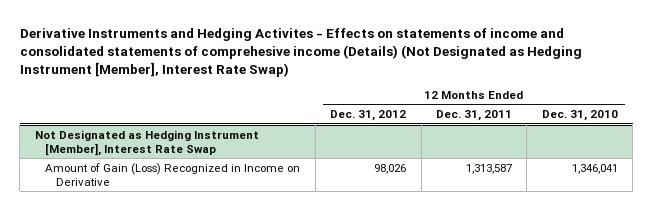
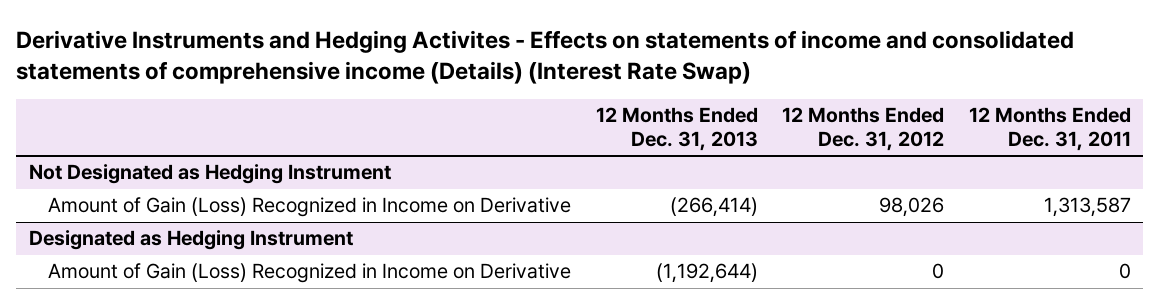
- Derivative Instruments and Hedging Activites - Effects on statements of income and consolidated statements of comprehesive income (Details) (Not Designated as Hedging Instrument [Member], Interest Rate Swap)
+ Derivative Instruments and Hedging Activites - Effects on statements of income and consolidated statements of comprehensive income (Details) (Interest Rate Swap)
- | 12 Months Ended Dec. 31, 2012 | 12 Months Ended Dec. 31, 2011 | 12 Months Ended Dec. 31, 2010
+ | 12 Months Ended Dec. 31, 2013 | 12 Months Ended Dec. 31, 2012 | 12 Months Ended Dec. 31, 2011
- Not Designated as Hedging Instrument [Member], Interest Rate Swap
+ Not Designated as Hedging Instrument
+ Designated as Hedging Instrument
+ Amount of Gain (Loss) Recognized in Income on Derivative | (1,192,644) | 0 | 0

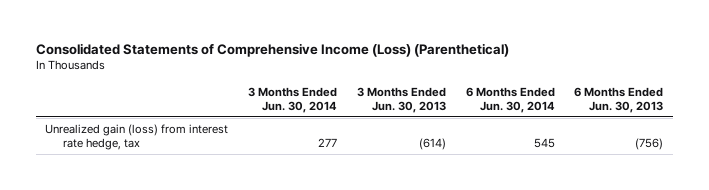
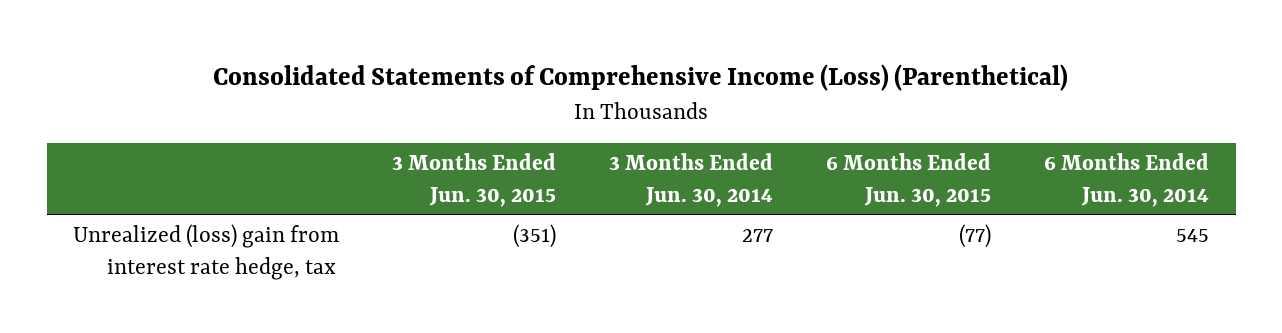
- | 3 Months Ended Jun. 30, 2014 | 3 Months Ended Jun. 30, 2013 | 6 Months Ended Jun. 30, 2014 | 6 Months Ended Jun. 30, 2013
+ | 3 Months Ended Jun. 30, 2015 | 3 Months Ended Jun. 30, 2014 | 6 Months Ended Jun. 30, 2015 | 6 Months Ended Jun. 30, 2014
- Unrealized gain (loss) from interest rate hedge, tax | 277 | (614) | 545 | (756)
+ Unrealized (loss) gain from interest rate hedge, tax | (351) | 277 | (77) | 545

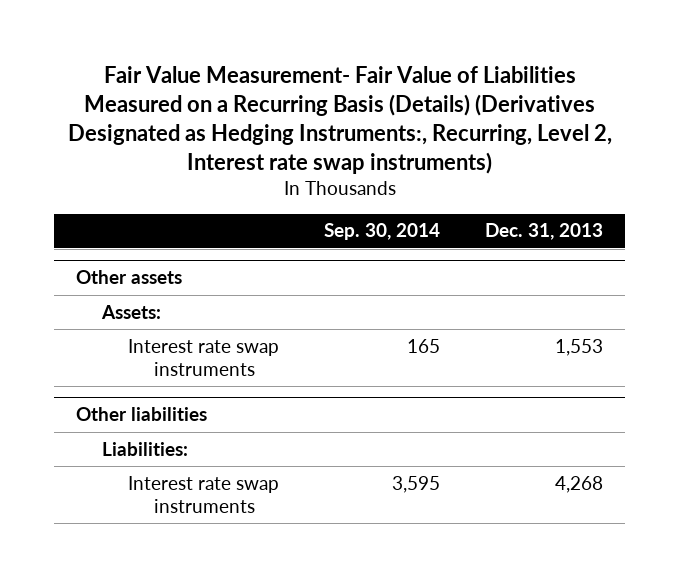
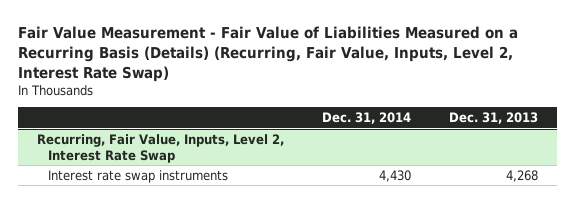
- Fair Value Measurement- Fair Value of Liabilities Measured on a Recurring Basis (Details) (Derivatives Designated as Hedging Instruments:, Recurring, Level 2, Interest rate swap instruments)
+ Fair Value Measurement - Fair Value of Liabilities Measured on a Recurring Basis (Details) (Recurring, Fair Value, Inputs, Level 2, Interest Rate Swap)
- | Sep. 30, 2014 | Dec. 31, 2013
+ | Dec. 31, 2014 | Dec. 31, 2013
- Other assets
- Assets:
- Interest rate swap instruments | 165 | 1,553
- Other liabilities
- Liabilities:
+ Recurring, Fair Value, Inputs, Level 2, Interest Rate Swap

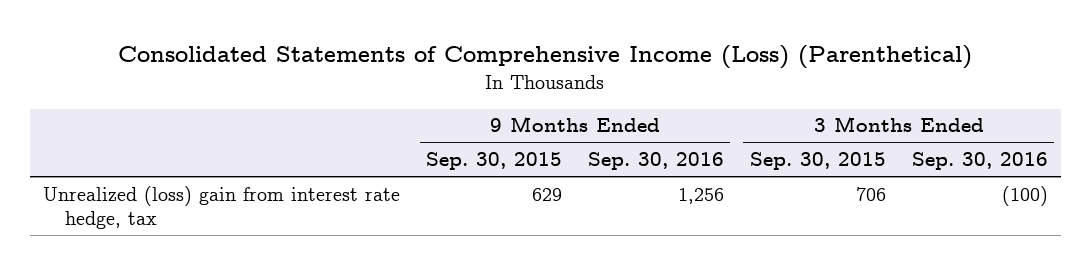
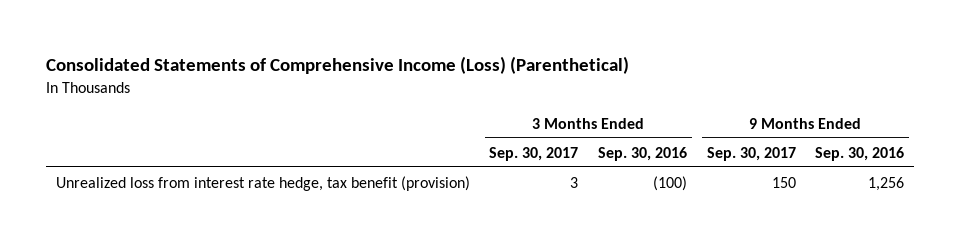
- | 9 Months Ended Sep. 30, 2015 | 9 Months Ended Sep. 30, 2016 | 3 Months Ended Sep. 30, 2015 | 3 Months Ended Sep. 30, 2016
+ | 3 Months Ended Sep. 30, 2017 | 3 Months Ended Sep. 30, 2016 | 9 Months Ended Sep. 30, 2017 | 9 Months Ended Sep. 30, 2016
- Unrealized (loss) gain from interest rate hedge, tax | 629 | 1,256 | 706 | (100)
+ Unrealized loss from interest rate hedge, tax benefit (provision) | 3 | (100) | 150 | 1,256

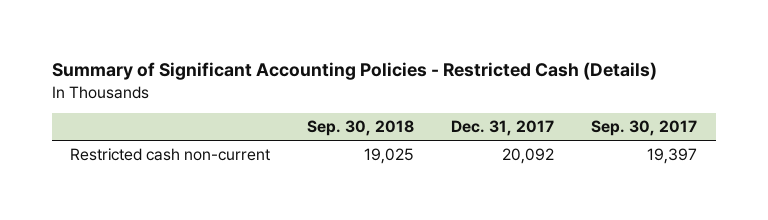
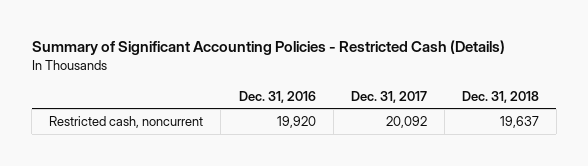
- | Sep. 30, 2018 | Dec. 31, 2017 | Sep. 30, 2017
+ | Dec. 31, 2016 | Dec. 31, 2017 | Dec. 31, 2018
- Restricted cash non-current | 19,025 | 20,092 | 19,397
+ Restricted cash, noncurrent | 19,920 | 20,092 | 19,637

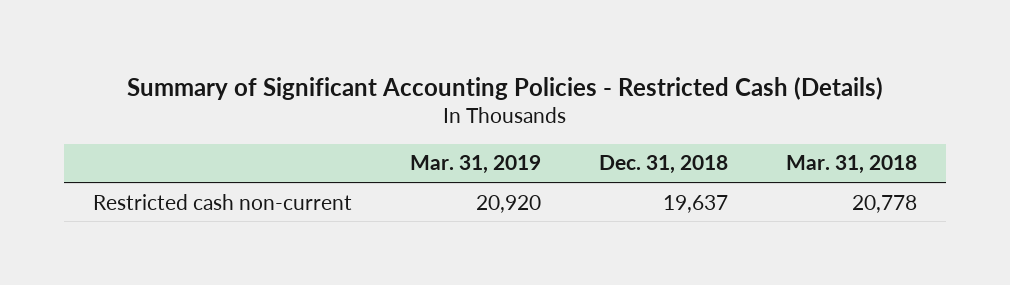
- | Dec. 31, 2016 | Dec. 31, 2017 | Dec. 31, 2018
+ | Mar. 31, 2019 | Dec. 31, 2018 | Mar. 31, 2018
- Restricted cash, noncurrent | 19,920 | 20,092 | 19,637
+ Restricted cash non-current | 20,920 | 19,637 | 20,778

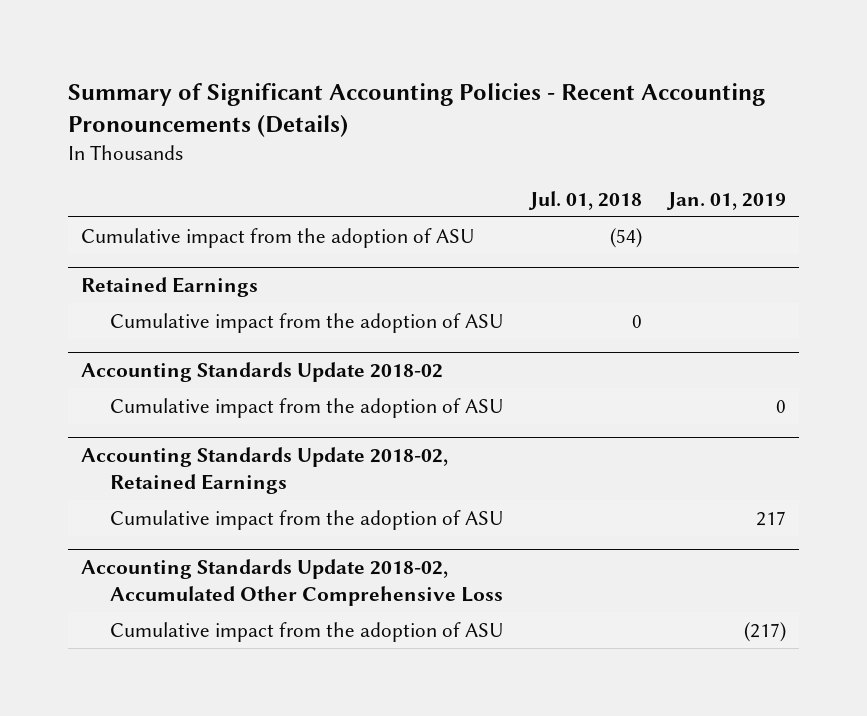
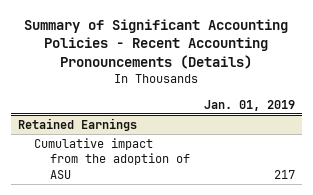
- | Jul. 01, 2018 | Jan. 01, 2019
+ | Jan. 01, 2019
- Cumulative impact from the adoption of ASU | (54) |
@ Retained Earnings
- Cumulative impact from the adoption of ASU | 0 |
- Accounting Standards Update 2018-02
- Cumulative impact from the adoption of ASU | | 0
- Accounting Standards Update 2018-02, Retained Earnings
- Accounting Standards Update 2018-02, Accumulated Other Comprehensive Loss
- Cumulative impact from the adoption of ASU | | (217)

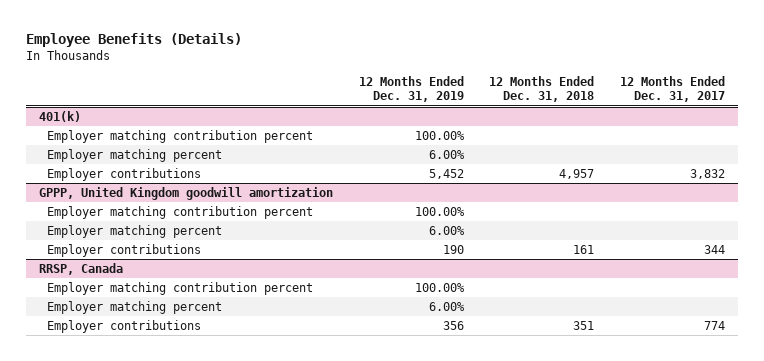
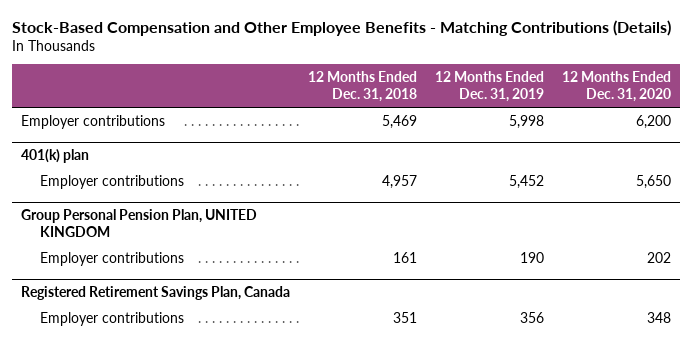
- Employee Benefits (Details)
+ Stock-Based Compensation and Other Employee Benefits - Matching Contributions (Details)
- | 12 Months Ended Dec. 31, 2019 | 12 Months Ended Dec. 31, 2018 | 12 Months Ended Dec. 31, 2017
+ | 12 Months Ended Dec. 31, 2018 | 12 Months Ended Dec. 31, 2019 | 12 Months Ended Dec. 31, 2020
- 401(k)
- Employer matching contribution percent | 100.00% | |
- Employer matching percent | 6.00% | |
+ Employer contributions | 5,469 | 5,998 | 6,200
+ 401(k) plan
- GPPP, United Kingdom goodwill amortization
- Employer matching contribution percent | 100.00% | |
- Employer matching percent | 6.00% | |
+ Group Personal Pension Plan, UNITED KINGDOM
- RRSP, Canada
- Employer matching contribution percent | 100.00% | |
- Employer matching percent | 6.00% | |
+ Registered Retirement Savings Plan, Canada

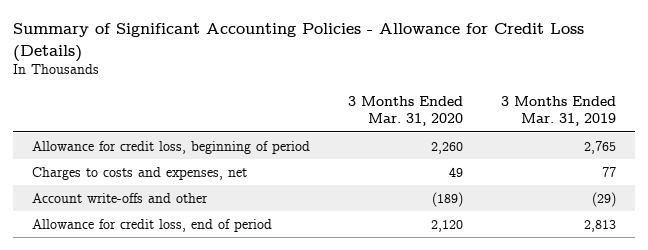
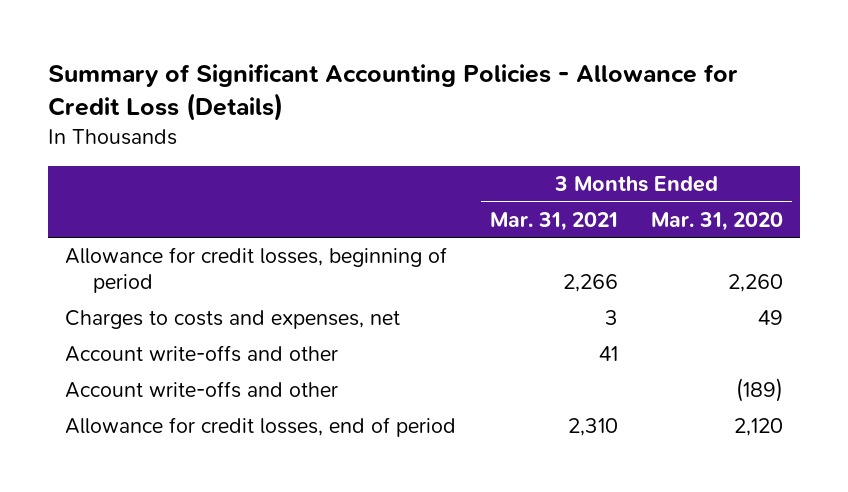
- | 3 Months Ended Mar. 31, 2020 | 3 Months Ended Mar. 31, 2019
+ | 3 Months Ended Mar. 31, 2021 | 3 Months Ended Mar. 31, 2020
- Allowance for credit loss, beginning of period | 2,260 | 2,765
+ Allowance for credit losses, beginning of period | 2,266 | 2,260
+ Account write-offs and other | 41 |
- Allowance for credit loss, end of period | 2,120 | 2,813
+ Allowance for credit losses, end of period | 2,310 | 2,120

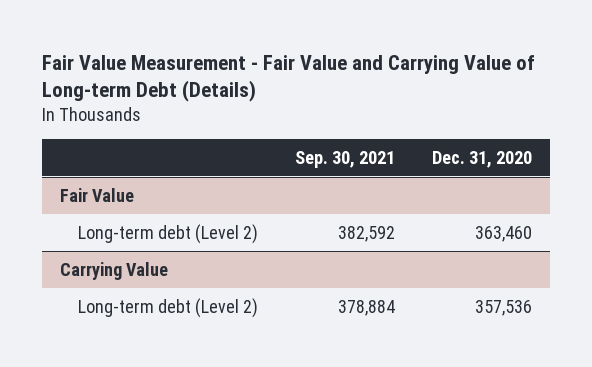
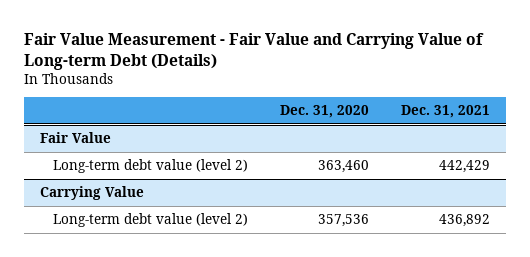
- | Sep. 30, 2021 | Dec. 31, 2020
+ | Dec. 31, 2020 | Dec. 31, 2021
@ Fair Value
- Long-term debt (Level 2) | 382,592 | 363,460
+ Long-term debt value (level 2) | 363,460 | 442,429
@ Carrying Value
- Long-term debt (Level 2) | 378,884 | 357,536
+ Long-term debt value (level 2) | 357,536 | 436,892

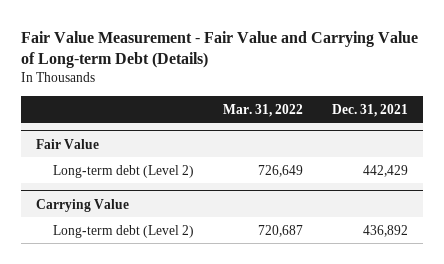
- | Dec. 31, 2020 | Dec. 31, 2021
+ | Mar. 31, 2022 | Dec. 31, 2021
@ Fair Value
- Long-term debt value (level 2) | 363,460 | 442,429
+ Long-term debt (Level 2) | 726,649 | 442,429
@ Carrying Value
- Long-term debt value (level 2) | 357,536 | 436,892
+ Long-term debt (Level 2) | 720,687 | 436,892

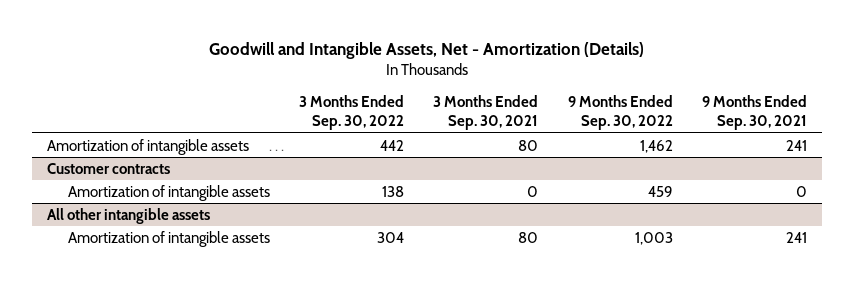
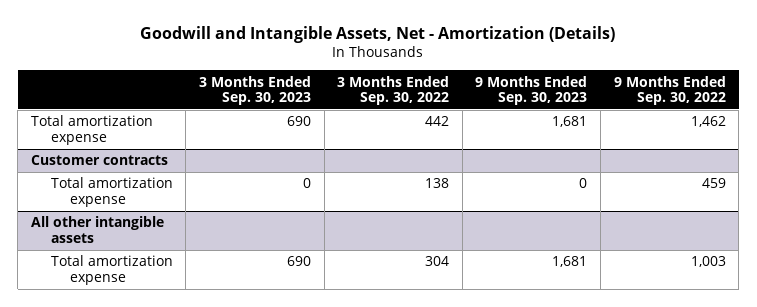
- | 3 Months Ended Sep. 30, 2022 | 3 Months Ended Sep. 30, 2021 | 9 Months Ended Sep. 30, 2022 | 9 Months Ended Sep. 30, 2021
+ | 3 Months Ended Sep. 30, 2023 | 3 Months Ended Sep. 30, 2022 | 9 Months Ended Sep. 30, 2023 | 9 Months Ended Sep. 30, 2022
- Amortization of intangible assets | 442 | 80 | 1,462 | 241
+ Total amortization expense | 690 | 442 | 1,681 | 1,462
@ Customer contracts
- Amortization of intangible assets | 138 | 0 | 459 | 0
+ Total amortization expense | 0 | 138 | 0 | 459
@ All other intangible assets
- Amortization of intangible assets | 304 | 80 | 1,003 | 241
+ Total amortization expense | 690 | 304 | 1,681 | 1,003

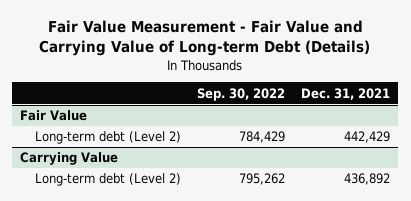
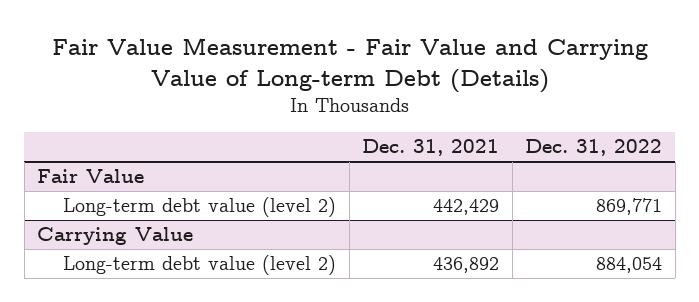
- | Sep. 30, 2022 | Dec. 31, 2021
+ | Dec. 31, 2021 | Dec. 31, 2022
@ Fair Value
- Long-term debt (Level 2) | 784,429 | 442,429
+ Long-term debt value (level 2) | 442,429 | 869,771
@ Carrying Value
- Long-term debt (Level 2) | 795,262 | 436,892
+ Long-term debt value (level 2) | 436,892 | 884,054

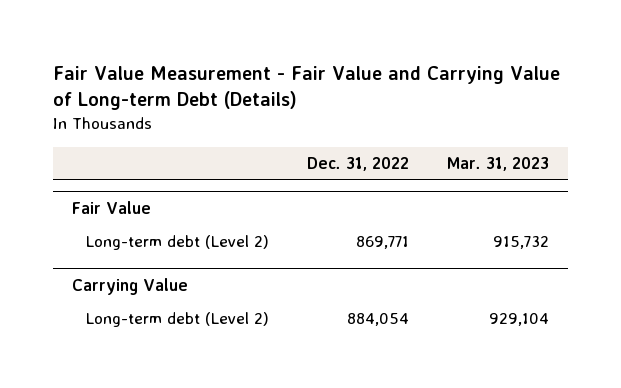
- | Dec. 31, 2021 | Dec. 31, 2022
+ | Dec. 31, 2022 | Mar. 31, 2023
@ Fair Value
- Long-term debt value (level 2) | 442,429 | 869,771
+ Long-term debt (Level 2) | 869,771 | 915,732
@ Carrying Value
- Long-term debt value (level 2) | 436,892 | 884,054
+ Long-term debt (Level 2) | 884,054 | 929,104

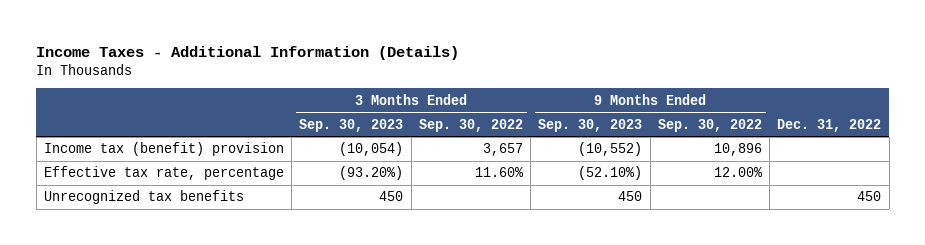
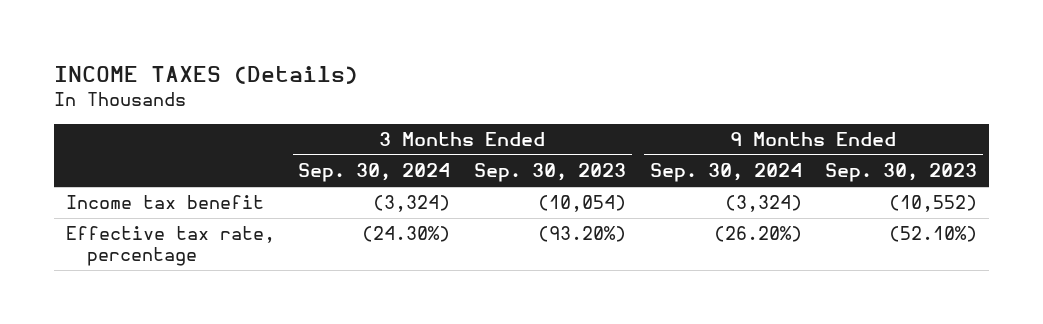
- Income Taxes - Additional Information (Details)
+ INCOME TAXES (Details)
- | 3 Months Ended Sep. 30, 2023 | 3 Months Ended Sep. 30, 2022 | 9 Months Ended Sep. 30, 2023 | 9 Months Ended Sep. 30, 2022 | Dec. 31, 2022
+ | 3 Months Ended Sep. 30, 2024 | 3 Months Ended Sep. 30, 2023 | 9 Months Ended Sep. 30, 2024 | 9 Months Ended Sep. 30, 2023
- Income tax (benefit) provision | (10,054) | 3,657 | (10,552) | 10,896 |
+ Income tax benefit | (3,324) | (10,054) | (3,324) | (10,552)
- Unrecognized tax benefits | 450 | | 450 | | 450

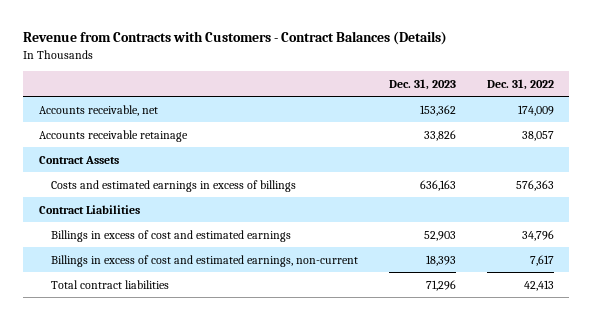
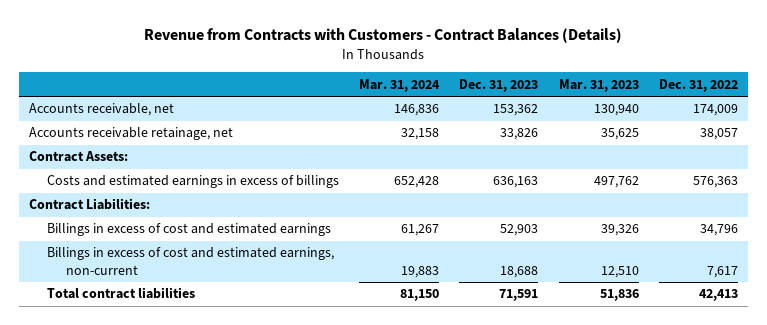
- | Dec. 31, 2023 | Dec. 31, 2022
+ | Mar. 31, 2024 | Dec. 31, 2023 | Mar. 31, 2023 | Dec. 31, 2022
- Accounts receivable retainage | 33,826 | 38,057
- Contract Assets
+ Accounts receivable retainage, net | 32,158 | 33,826 | 35,625 | 38,057
+ Contract Assets:
- Contract Liabilities
+ Contract Liabilities:
- Billings in excess of cost and estimated earnings, non-current | 18,393 | 7,617
- Total contract liabilities | 71,296 | 42,413
+ Billings in excess of cost and estimated earnings, non-current | 19,883 | 18,688 | 12,510 | 7,617
+ Total contract liabilities | 81,150 | 71,591 | 51,836 | 42,413

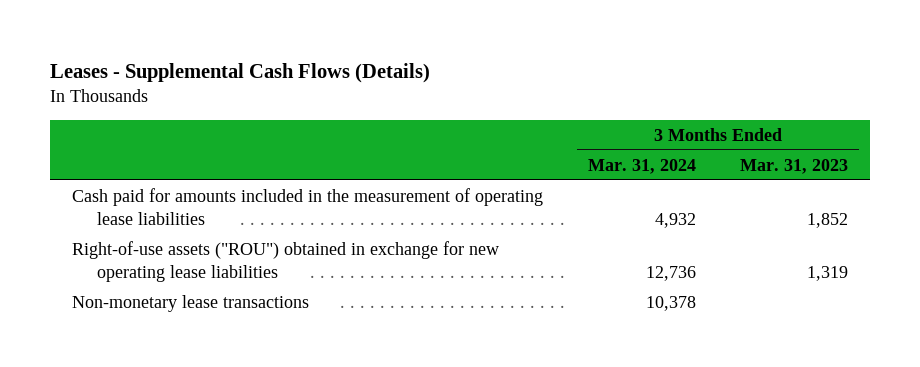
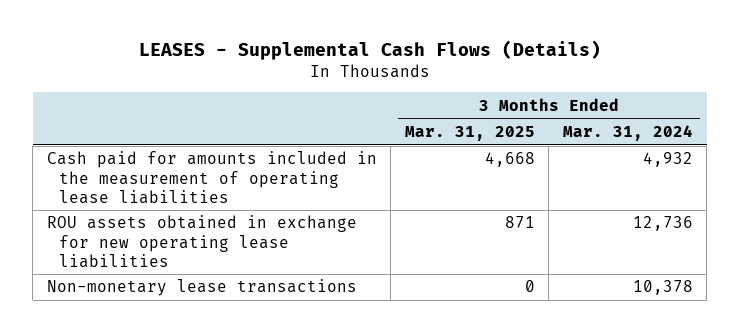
- Leases - Supplemental Cash Flows (Details)
+ LEASES - Supplemental Cash Flows (Details)
- | 3 Months Ended Mar. 31, 2024 | 3 Months Ended Mar. 31, 2023
+ | 3 Months Ended Mar. 31, 2025 | 3 Months Ended Mar. 31, 2024
- Right-of-use assets ("ROU") obtained in exchange for new operating lease liabilities | 12,736 | 1,319
+ ROU assets obtained in exchange for new operating lease liabilities | 871 | 12,736

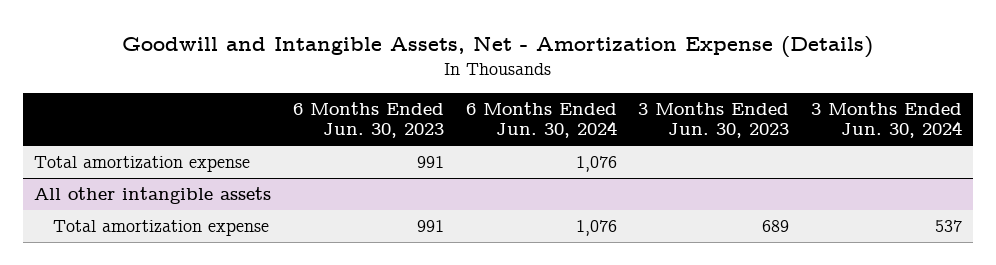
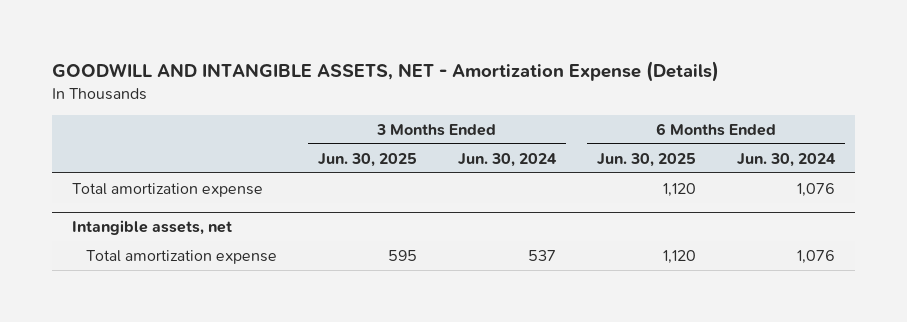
- Goodwill and Intangible Assets, Net - Amortization Expense (Details)
+ GOODWILL AND INTANGIBLE ASSETS, NET - Amortization Expense (Details)
- | 6 Months Ended Jun. 30, 2023 | 6 Months Ended Jun. 30, 2024 | 3 Months Ended Jun. 30, 2023 | 3 Months Ended Jun. 30, 2024
+ | 3 Months Ended Jun. 30, 2025 | 3 Months Ended Jun. 30, 2024 | 6 Months Ended Jun. 30, 2025 | 6 Months Ended Jun. 30, 2024
- All other intangible assets
+ Intangible assets, net

